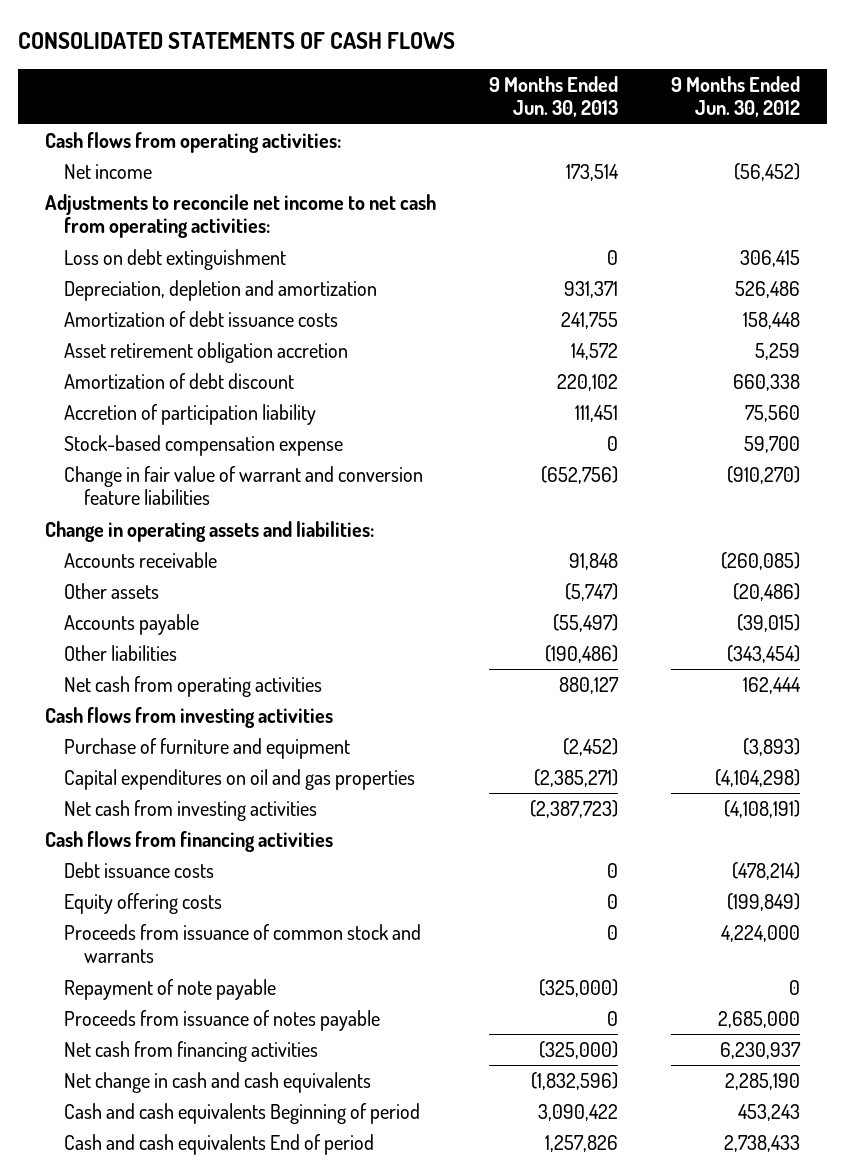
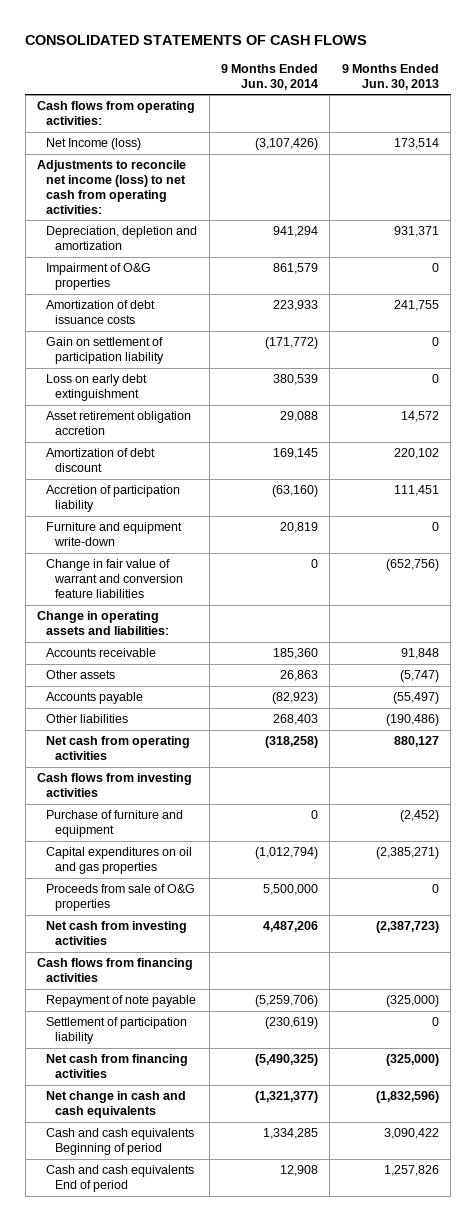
- | 9 Months Ended Jun. 30, 2013 | 9 Months Ended Jun. 30, 2012
+ | 9 Months Ended Jun. 30, 2014 | 9 Months Ended Jun. 30, 2013
- Net income | 173,514 | (56,452)
- Adjustments to reconcile net income to net cash from operating activities:
- Loss on debt extinguishment | 0 | 306,415
+ Net Income (loss) | (3,107,426) | 173,514
+ Adjustments to reconcile net income (loss) to net cash from operating activities:
+ Impairment of O&G properties | 861,579 | 0
+ Gain on settlement of participation liability | (171,772) | 0
+ Loss on early debt extinguishment | 380,539 | 0
- Stock-based compensation expense | 0 | 59,700
+ Furniture and equipment write-down | 20,819 | 0
+ Proceeds from sale of O&G properties | 5,500,000 | 0
- Debt issuance costs | 0 | (478,214)
- Equity offering costs | 0 | (199,849)
- Proceeds from issuance of common stock and warrants | 0 | 4,224,000
- Proceeds from issuance of notes payable | 0 | 2,685,000
+ Settlement of participation liability | (230,619) | 0

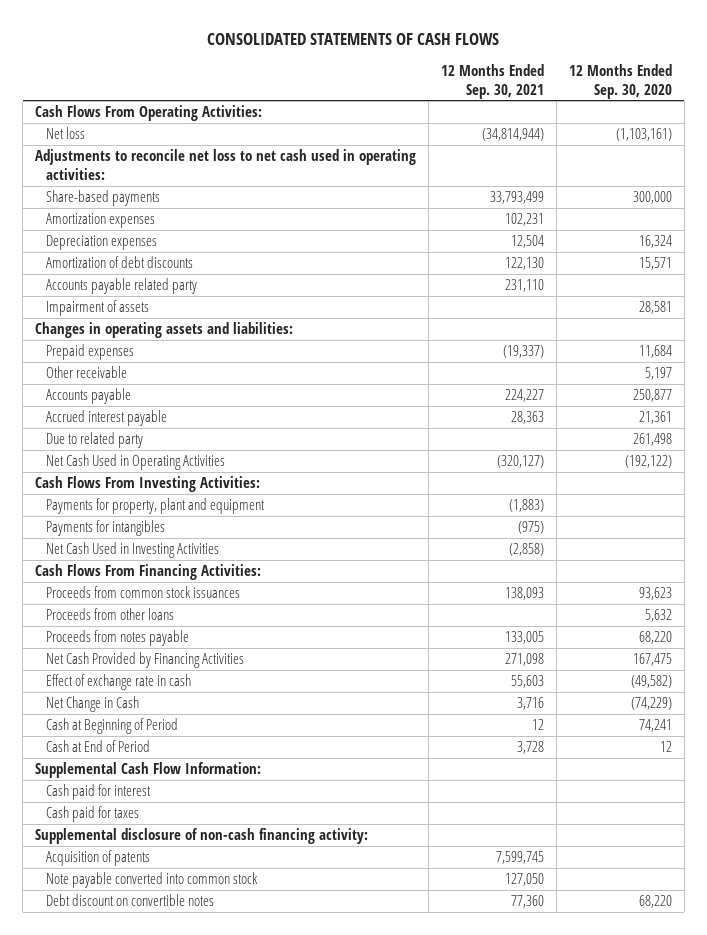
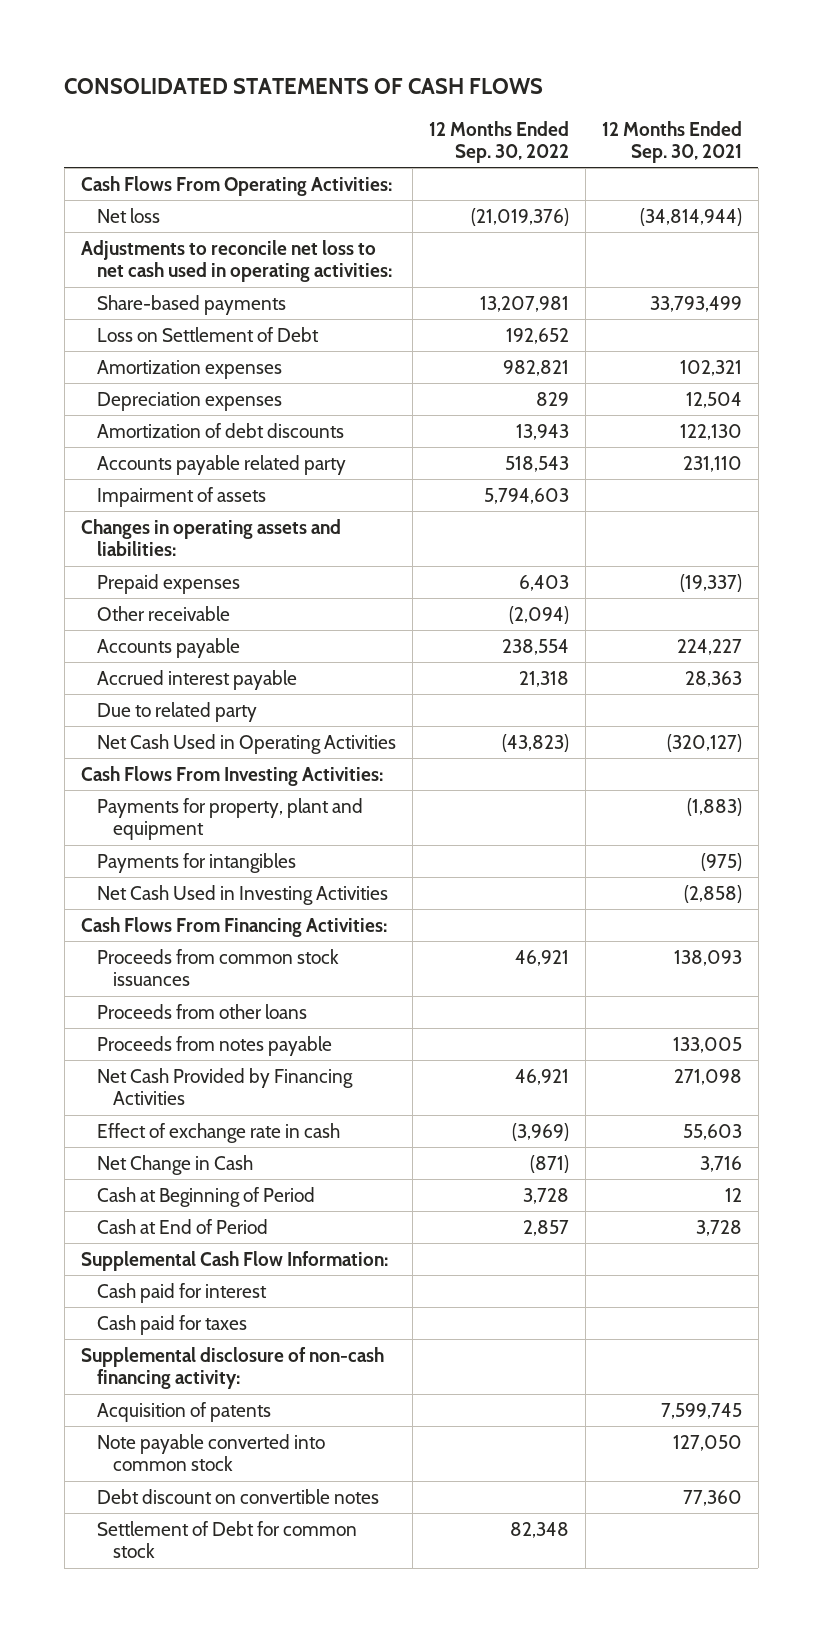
- | 12 Months Ended Sep. 30, 2021 | 12 Months Ended Sep. 30, 2020
+ | 12 Months Ended Sep. 30, 2022 | 12 Months Ended Sep. 30, 2021
- Amortization expenses | 102,231 |
+ Loss on Settlement of Debt | 192,652 |
+ Amortization expenses | 982,821 | 102,321
+ Settlement of Debt for common stock | 82,348 |

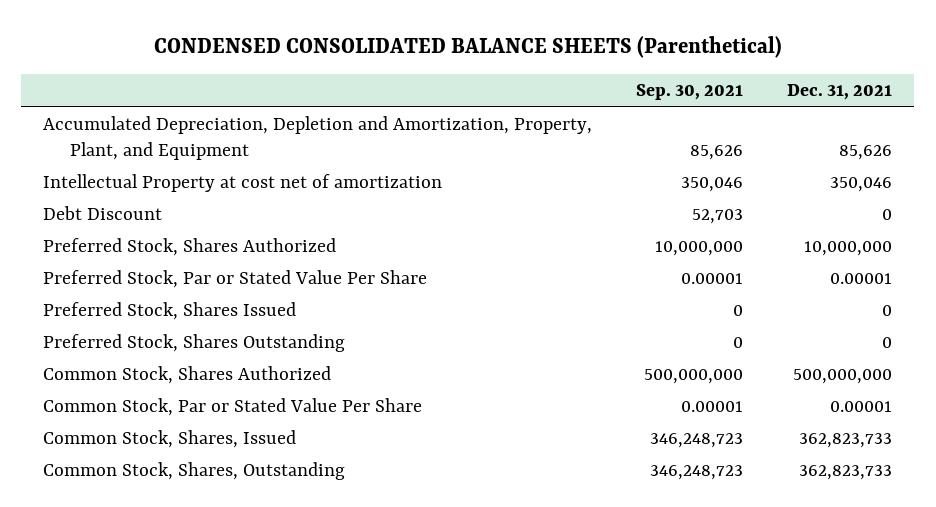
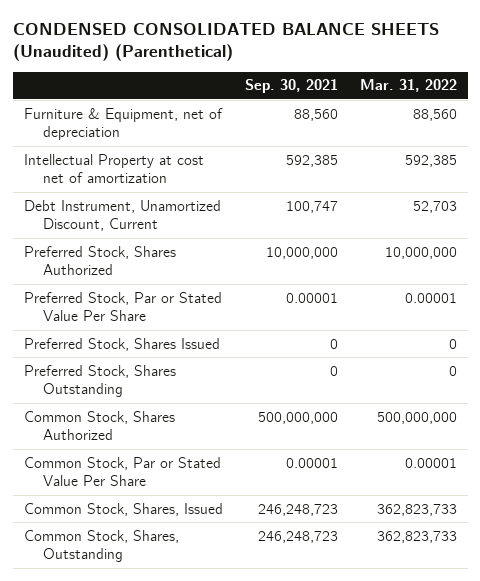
- CONDENSED CONSOLIDATED BALANCE SHEETS (Parenthetical)
+ CONDENSED CONSOLIDATED BALANCE SHEETS (Unaudited) (Parenthetical)
- | Sep. 30, 2021 | Dec. 31, 2021
+ | Sep. 30, 2021 | Mar. 31, 2022
- Accumulated Depreciation, Depletion and Amortization, Property, Plant, and Equipment | 85,626 | 85,626
- Intellectual Property at cost net of amortization | 350,046 | 350,046
- Debt Discount | 52,703 | 0
+ Furniture & Equipment, net of depreciation | 88,560 | 88,560
+ Intellectual Property at cost net of amortization | 592,385 | 592,385
+ Debt Instrument, Unamortized Discount, Current | 100,747 | 52,703
- Common Stock, Shares, Issued | 346,248,723 | 362,823,733
- Common Stock, Shares, Outstanding | 346,248,723 | 362,823,733
+ Common Stock, Shares, Issued | 246,248,723 | 362,823,733
+ Common Stock, Shares, Outstanding | 246,248,723 | 362,823,733

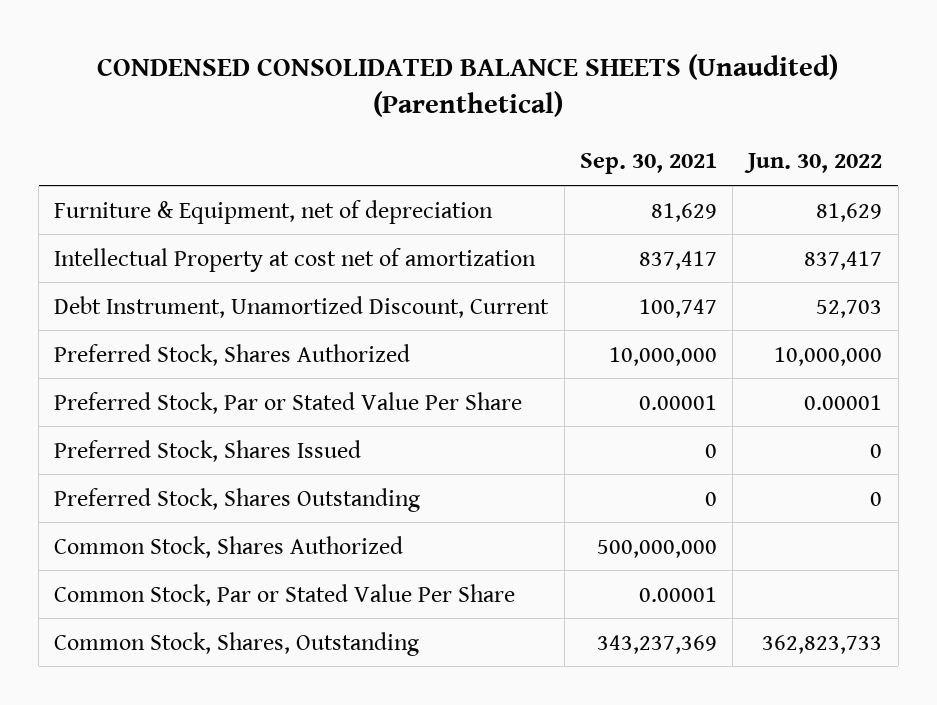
- | Sep. 30, 2021 | Mar. 31, 2022
+ | Sep. 30, 2021 | Jun. 30, 2022
- Furniture & Equipment, net of depreciation | 88,560 | 88,560
- Intellectual Property at cost net of amortization | 592,385 | 592,385
+ Furniture & Equipment, net of depreciation | 81,629 | 81,629
+ Intellectual Property at cost net of amortization | 837,417 | 837,417
- Common Stock, Shares, Issued | 246,248,723 | 362,823,733
- Common Stock, Shares, Outstanding | 246,248,723 | 362,823,733
+ Common Stock, Shares, Outstanding | 343,237,369 | 362,823,733

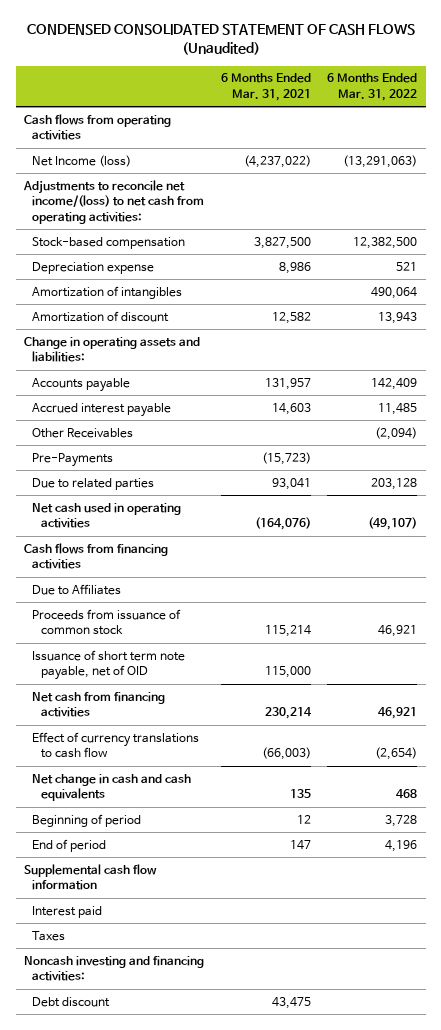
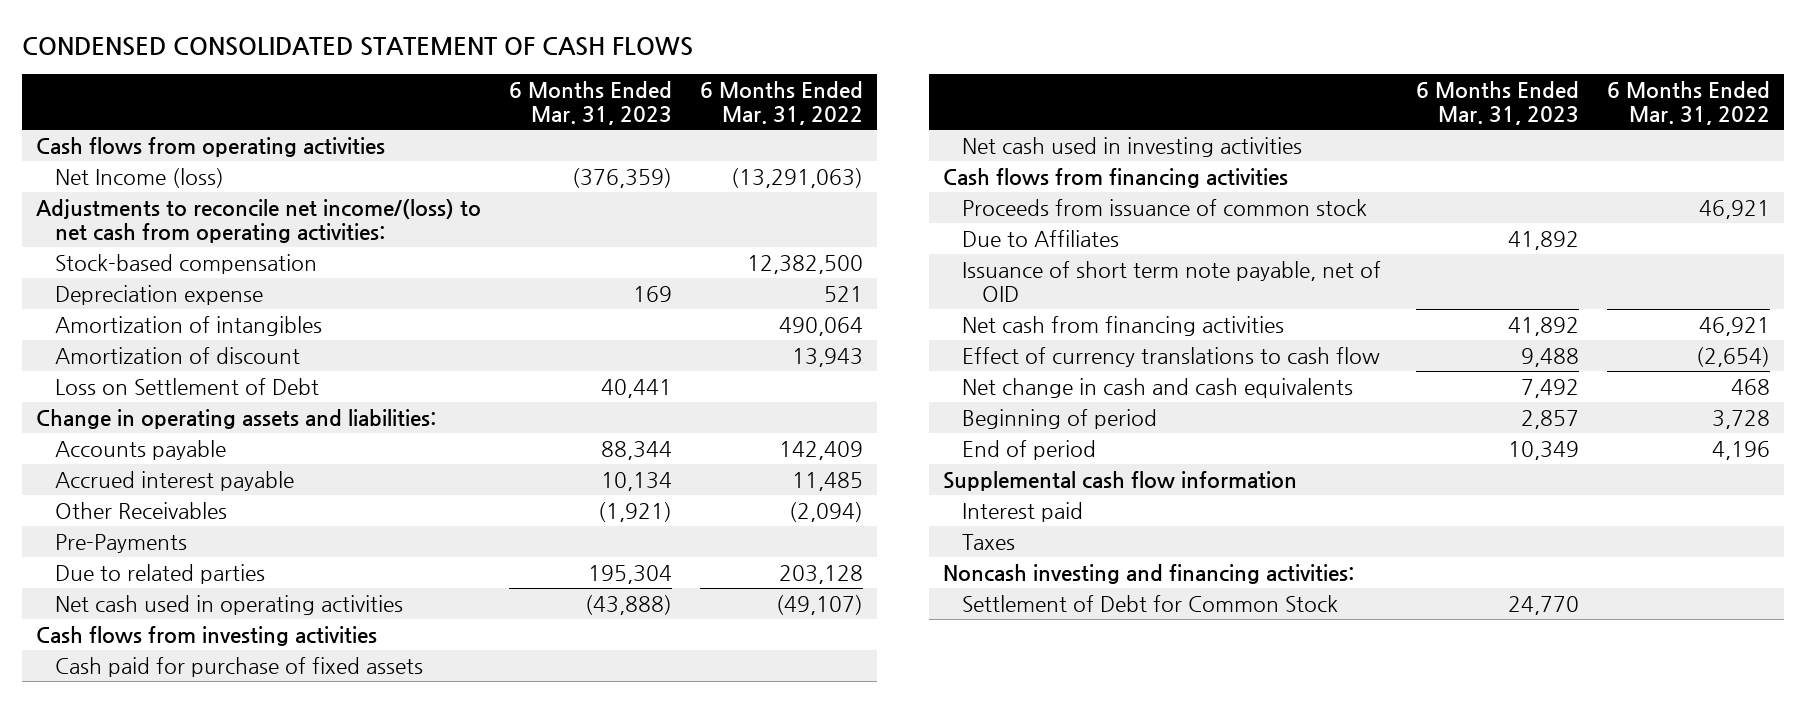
- CONDENSED CONSOLIDATED STATEMENT OF CASH FLOWS (Unaudited)
+ CONDENSED CONSOLIDATED STATEMENT OF CASH FLOWS
- | 6 Months Ended Mar. 31, 2021 | 6 Months Ended Mar. 31, 2022
+ | 6 Months Ended Mar. 31, 2023 | 6 Months Ended Mar. 31, 2022
+ Loss on Settlement of Debt | 40,441 |
+ Cash flows from investing activities
+ Cash paid for purchase of fixed assets
+ Net cash used in investing activities
moved down: Due to Affiliates | 41,892 |
- Debt discount | 43,475 |
+ Settlement of Debt for Common Stock | 24,770 |

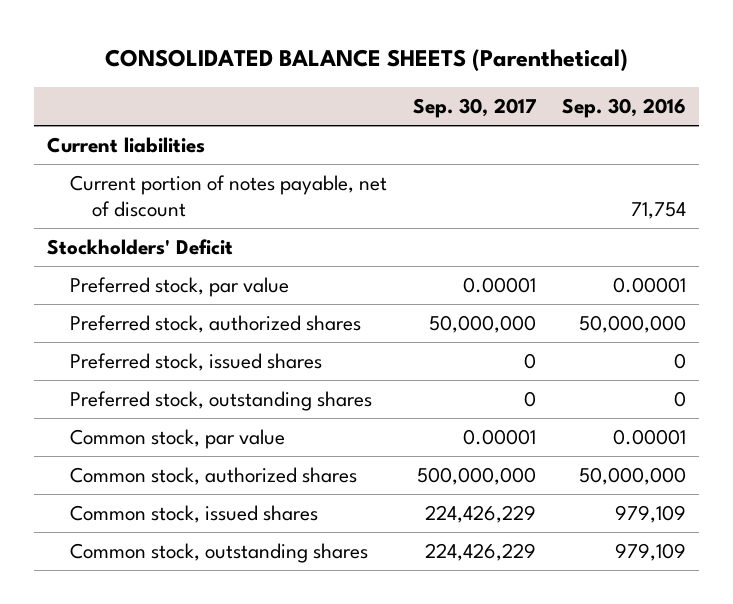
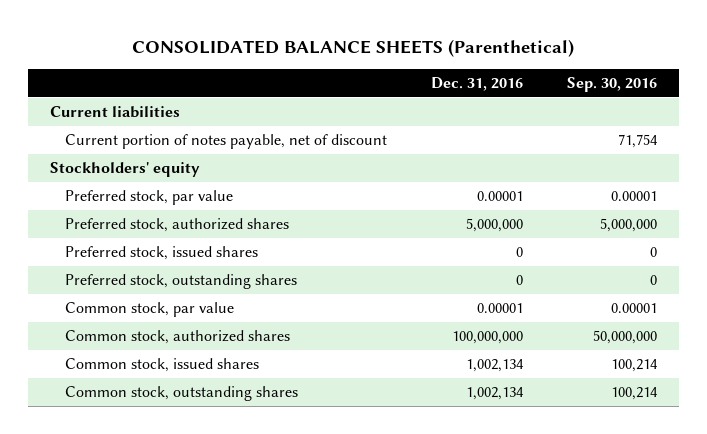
- | Sep. 30, 2017 | Sep. 30, 2016
+ | Dec. 31, 2016 | Sep. 30, 2016
- Stockholders' Deficit
+ Stockholders' equity
- Preferred stock, authorized shares | 50,000,000 | 50,000,000
+ Preferred stock, authorized shares | 5,000,000 | 5,000,000
- Common stock, issued shares | 224,426,229 | 979,109
- Common stock, outstanding shares | 224,426,229 | 979,109
+ Common stock, issued shares | 1,002,134 | 100,214
+ Common stock, outstanding shares | 1,002,134 | 100,214

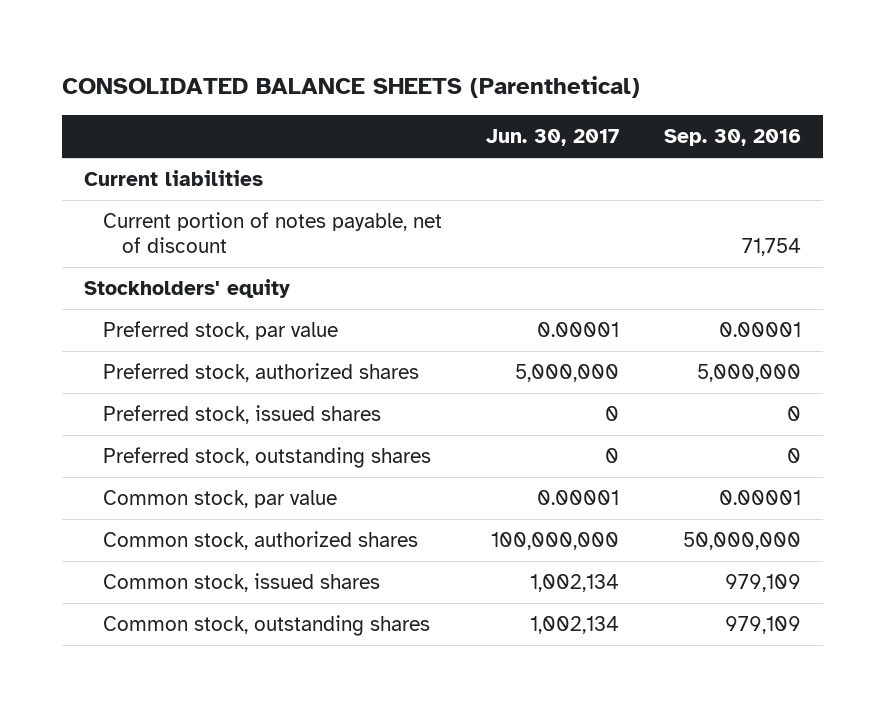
- | Dec. 31, 2016 | Sep. 30, 2016
+ | Jun. 30, 2017 | Sep. 30, 2016
- Common stock, issued shares | 1,002,134 | 100,214
- Common stock, outstanding shares | 1,002,134 | 100,214
+ Common stock, issued shares | 1,002,134 | 979,109
+ Common stock, outstanding shares | 1,002,134 | 979,109

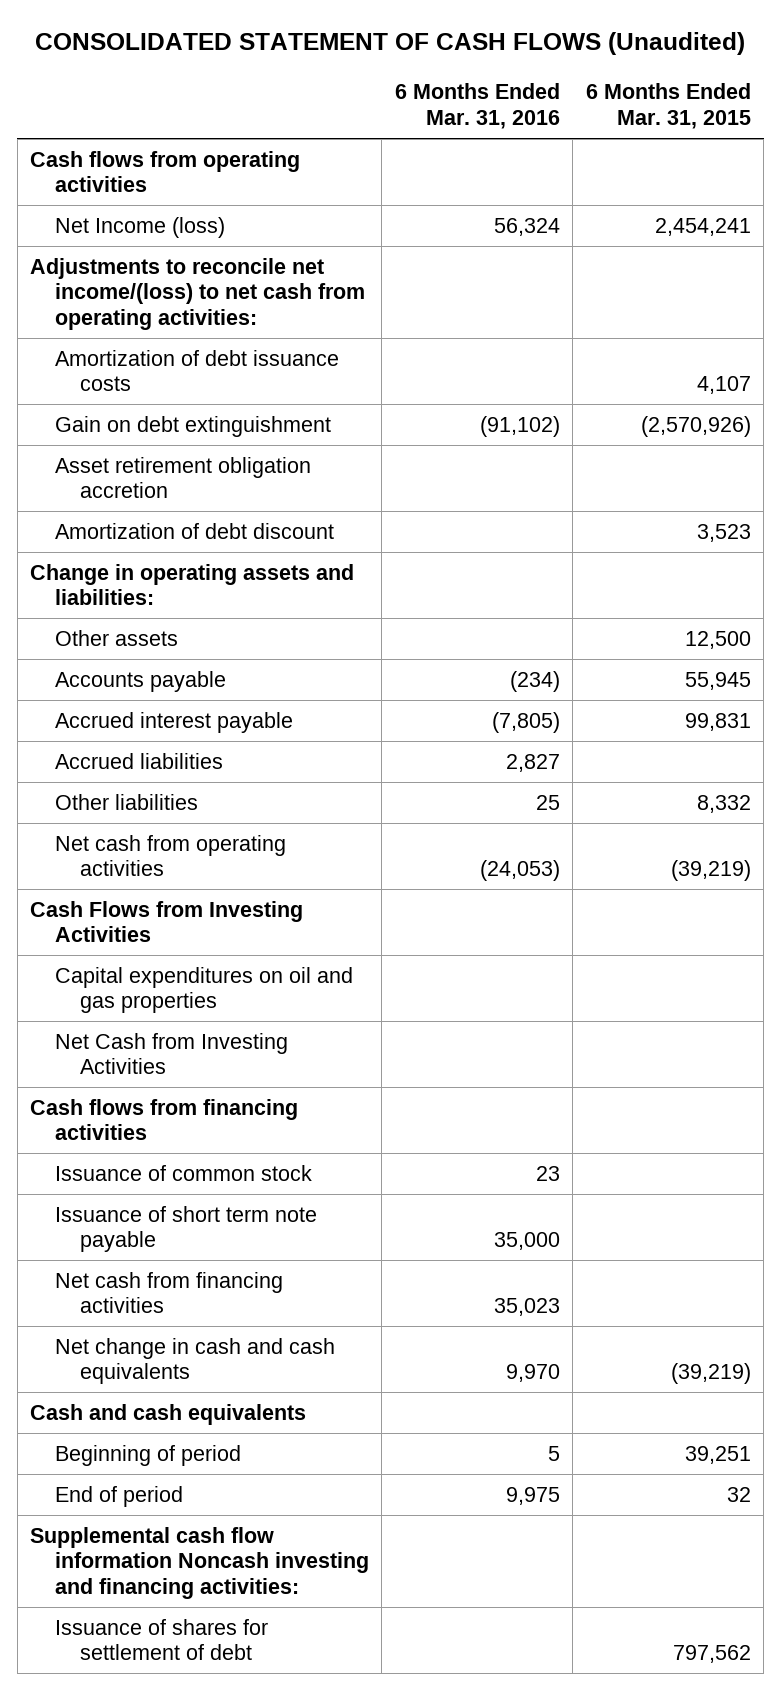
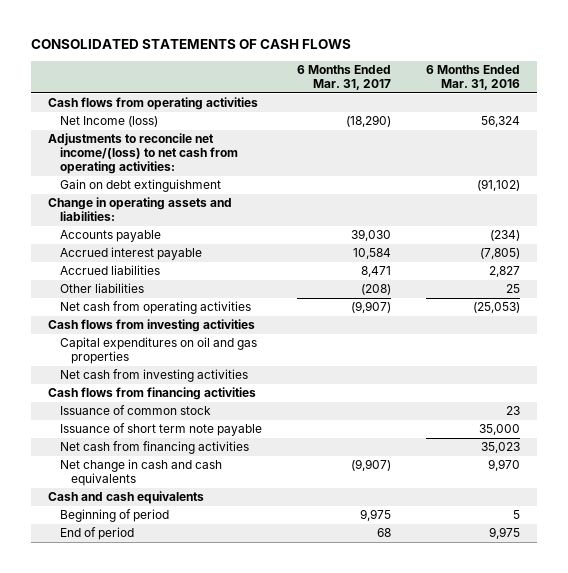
- CONSOLIDATED STATEMENT OF CASH FLOWS (Unaudited)
+ CONSOLIDATED STATEMENTS OF CASH FLOWS
- | 6 Months Ended Mar. 31, 2016 | 6 Months Ended Mar. 31, 2015
+ | 6 Months Ended Mar. 31, 2017 | 6 Months Ended Mar. 31, 2016
- Amortization of debt issuance costs | | 4,107
- Asset retirement obligation accretion
- Amortization of debt discount | | 3,523
- Other assets | | 12,500
- Net cash from operating activities | (24,053) | (39,219)
- Cash Flows from Investing Activities
+ Net cash from operating activities | (9,907) | (25,053)
+ Cash flows from investing activities
- Net Cash from Investing Activities
+ Net cash from investing activities
- Supplemental cash flow information Noncash investing and financing activities:
- Issuance of shares for settlement of debt | | 797,562

